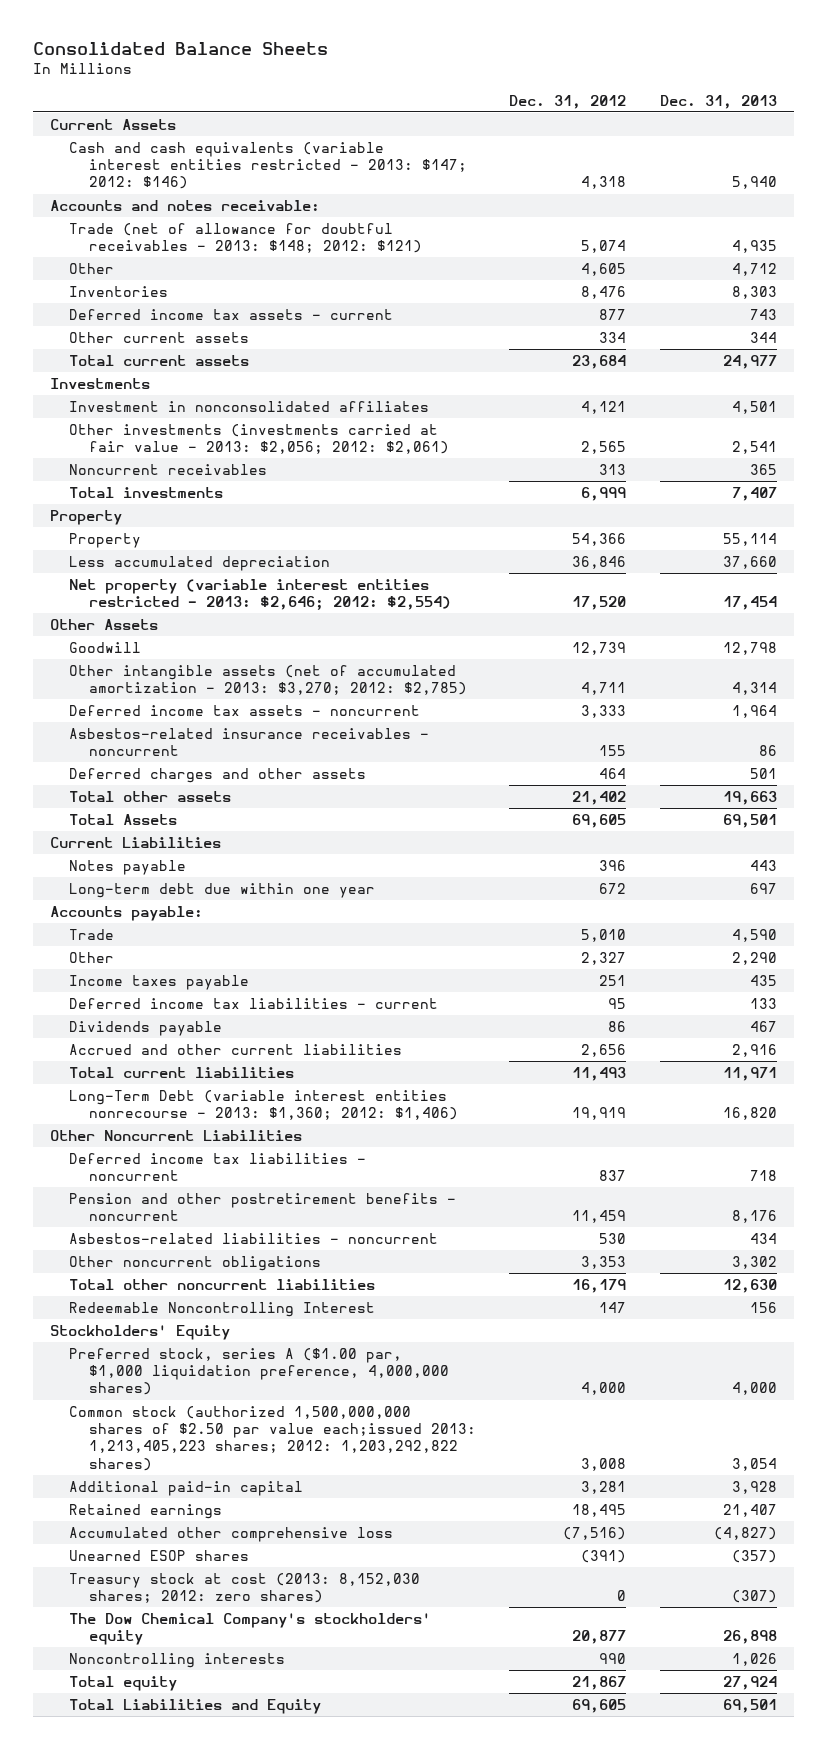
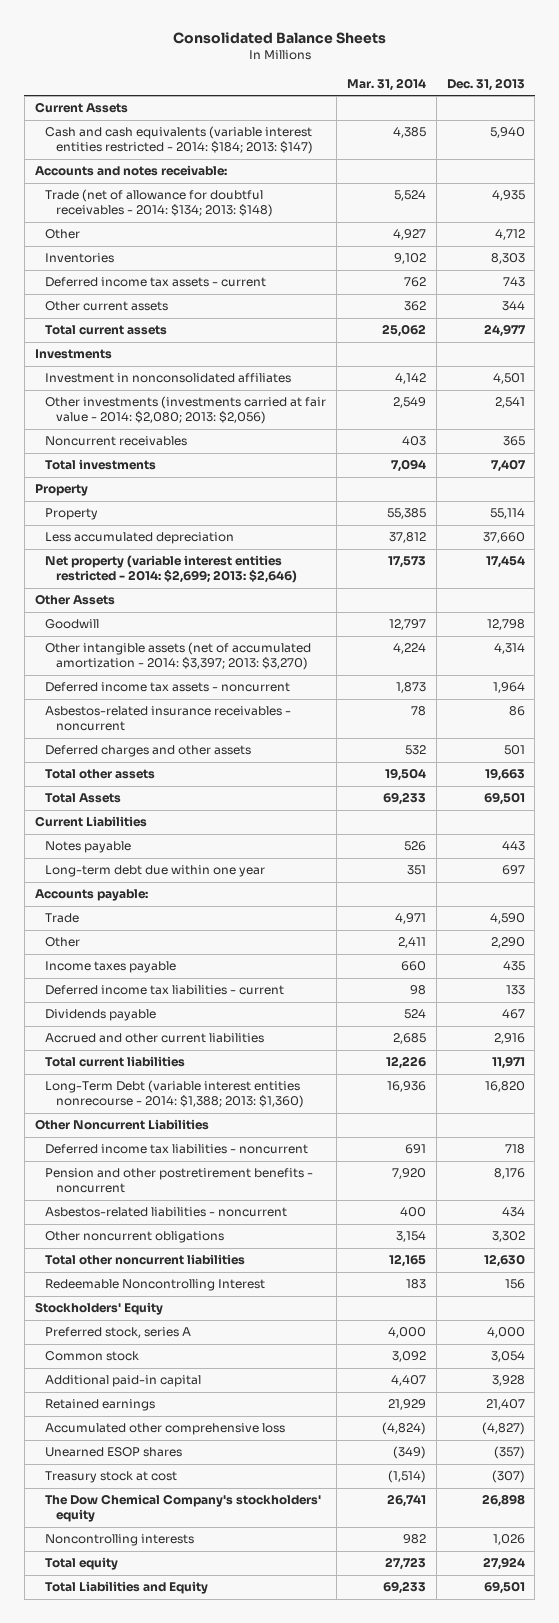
- | Dec. 31, 2012 | Dec. 31, 2013
+ | Mar. 31, 2014 | Dec. 31, 2013
- Cash and cash equivalents (variable interest entities restricted - 2013: $147; 2012: $146) | 4,318 | 5,940
+ Cash and cash equivalents (variable interest entities restricted - 2014: $184; 2013: $147) | 4,385 | 5,940
- Trade (net of allowance for doubtful receivables - 2013: $148; 2012: $121) | 5,074 | 4,935
+ Trade (net of allowance for doubtful receivables - 2014: $134; 2013: $148) | 5,524 | 4,935
- Other investments (investments carried at fair value - 2013: $2,056; 2012: $2,061) | 2,565 | 2,541
+ Other investments (investments carried at fair value - 2014: $2,080; 2013: $2,056) | 2,549 | 2,541
- Net property (variable interest entities restricted - 2013: $2,646; 2012: $2,554) | 17,520 | 17,454
+ Net property (variable interest entities restricted - 2014: $2,699; 2013: $2,646) | 17,573 | 17,454
- Other intangible assets (net of accumulated amortization - 2013: $3,270; 2012: $2,785) | 4,711 | 4,314
+ Other intangible assets (net of accumulated amortization - 2014: $3,397; 2013: $3,270) | 4,224 | 4,314
- Long-Term Debt (variable interest entities nonrecourse - 2013: $1,360; 2012: $1,406) | 19,919 | 16,820
+ Long-Term Debt (variable interest entities nonrecourse - 2014: $1,388; 2013: $1,360) | 16,936 | 16,820
- Preferred stock, series A ($1.00 par, $1,000 liquidation preference, 4,000,000 shares) | 4,000 | 4,000
- Common stock (authorized 1,500,000,000 shares of $2.50 par value each;issued 2013: 1,213,405,223 shares; 2012: 1,203,292,822 shares) | 3,008 | 3,054
+ Preferred stock, series A | 4,000 | 4,000
+ Common stock | 3,092 | 3,054
- Treasury stock at cost (2013: 8,152,030 shares; 2012: zero shares) | 0 | (307)
+ Treasury stock at cost | (1,514) | (307)

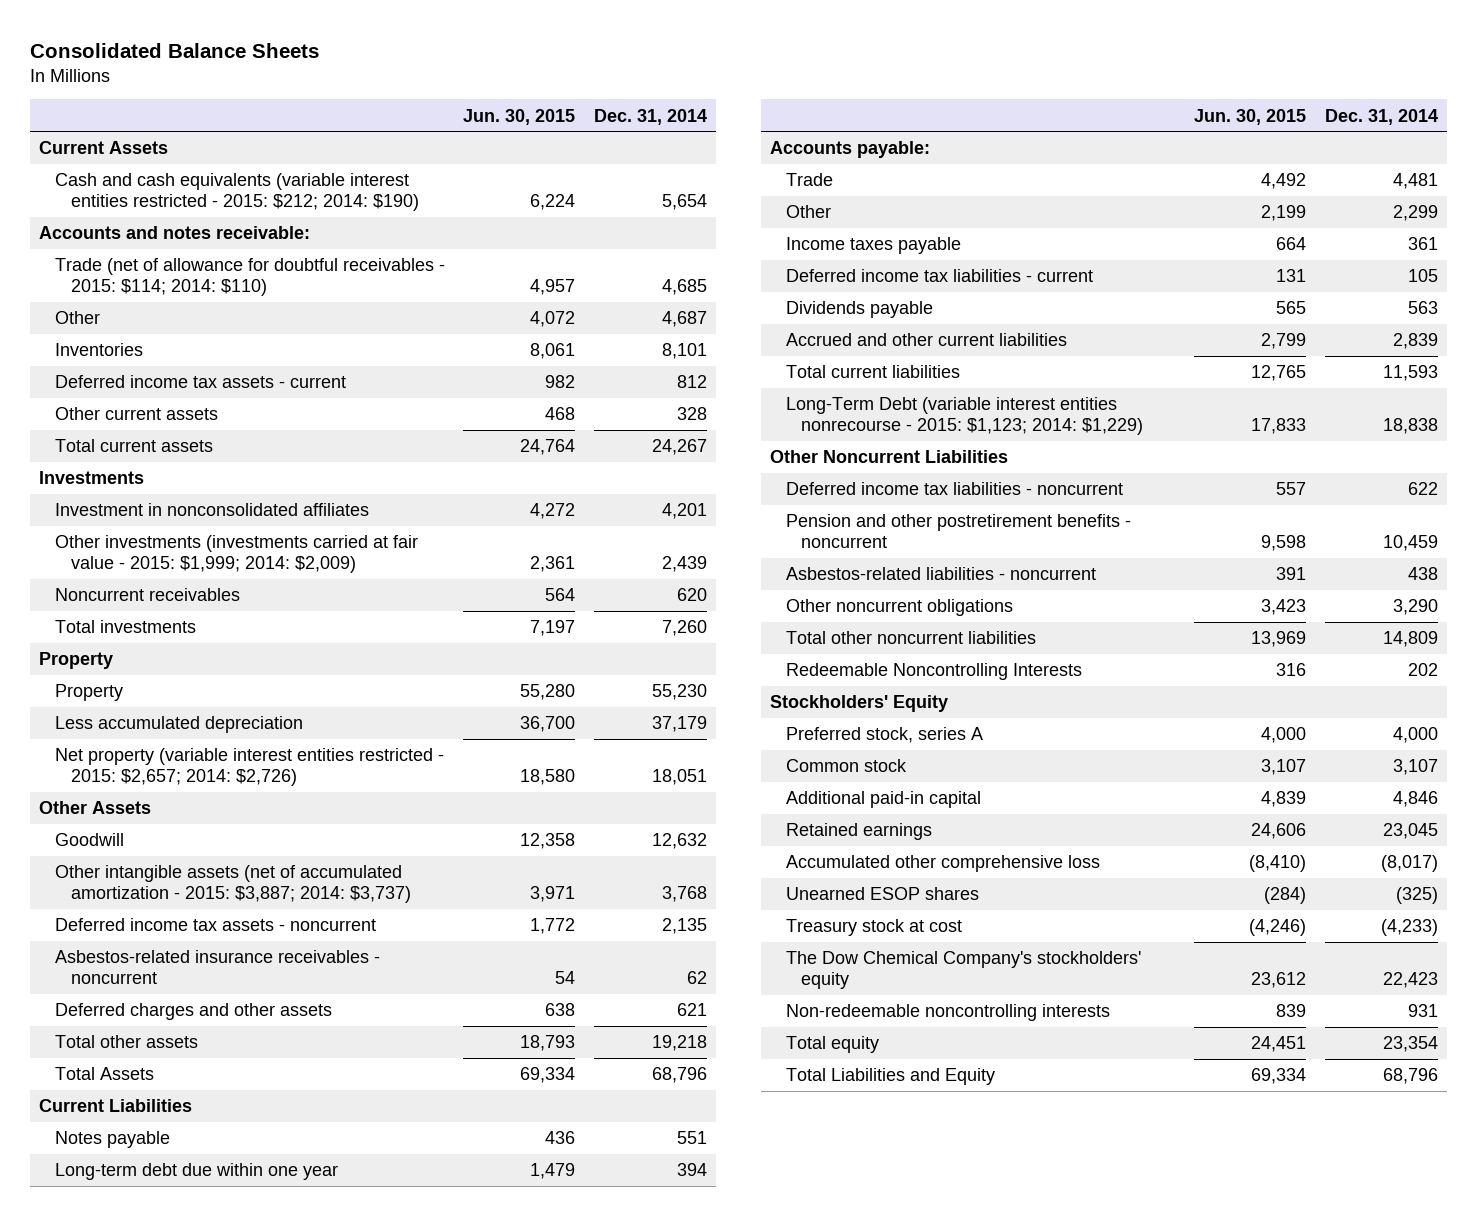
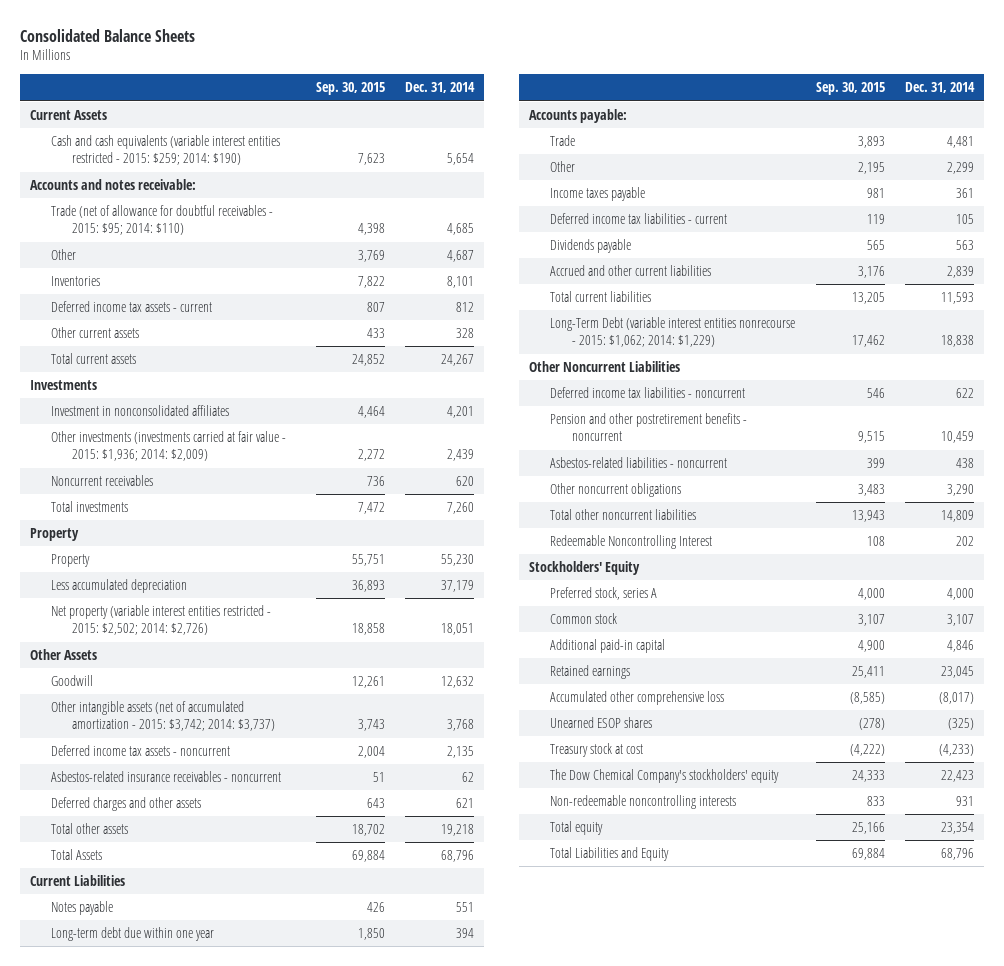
- | Jun. 30, 2015 | Dec. 31, 2014
+ | Sep. 30, 2015 | Dec. 31, 2014
- Cash and cash equivalents (variable interest entities restricted - 2015: $212; 2014: $190) | 6,224 | 5,654
+ Cash and cash equivalents (variable interest entities restricted - 2015: $259; 2014: $190) | 7,623 | 5,654
- Trade (net of allowance for doubtful receivables - 2015: $114; 2014: $110) | 4,957 | 4,685
+ Trade (net of allowance for doubtful receivables - 2015: $95; 2014: $110) | 4,398 | 4,685
- Other investments (investments carried at fair value - 2015: $1,999; 2014: $2,009) | 2,361 | 2,439
+ Other investments (investments carried at fair value - 2015: $1,936; 2014: $2,009) | 2,272 | 2,439
- Net property (variable interest entities restricted - 2015: $2,657; 2014: $2,726) | 18,580 | 18,051
+ Net property (variable interest entities restricted - 2015: $2,502; 2014: $2,726) | 18,858 | 18,051
- Other intangible assets (net of accumulated amortization - 2015: $3,887; 2014: $3,737) | 3,971 | 3,768
+ Other intangible assets (net of accumulated amortization - 2015: $3,742; 2014: $3,737) | 3,743 | 3,768
- Long-Term Debt (variable interest entities nonrecourse - 2015: $1,123; 2014: $1,229) | 17,833 | 18,838
+ Long-Term Debt (variable interest entities nonrecourse - 2015: $1,062; 2014: $1,229) | 17,462 | 18,838
- Redeemable Noncontrolling Interests | 316 | 202
+ Redeemable Noncontrolling Interest | 108 | 202

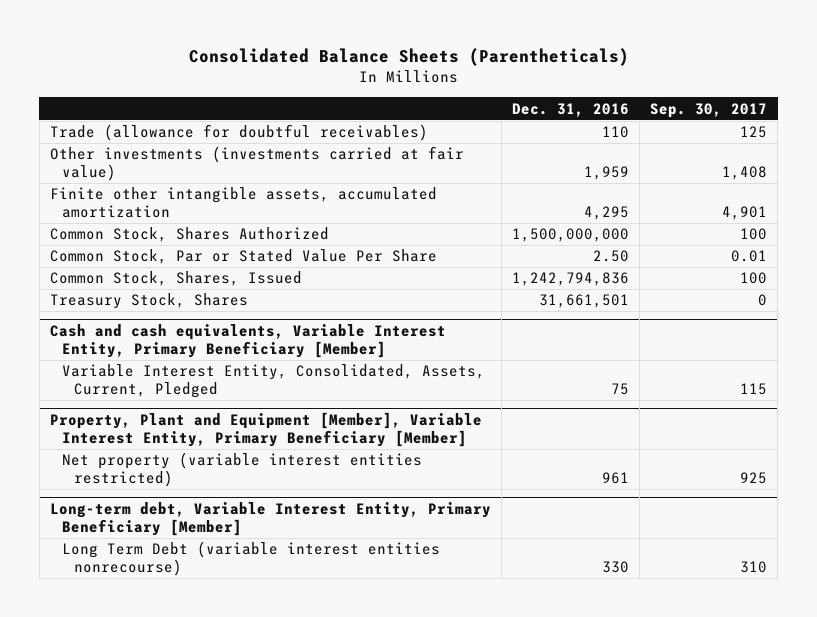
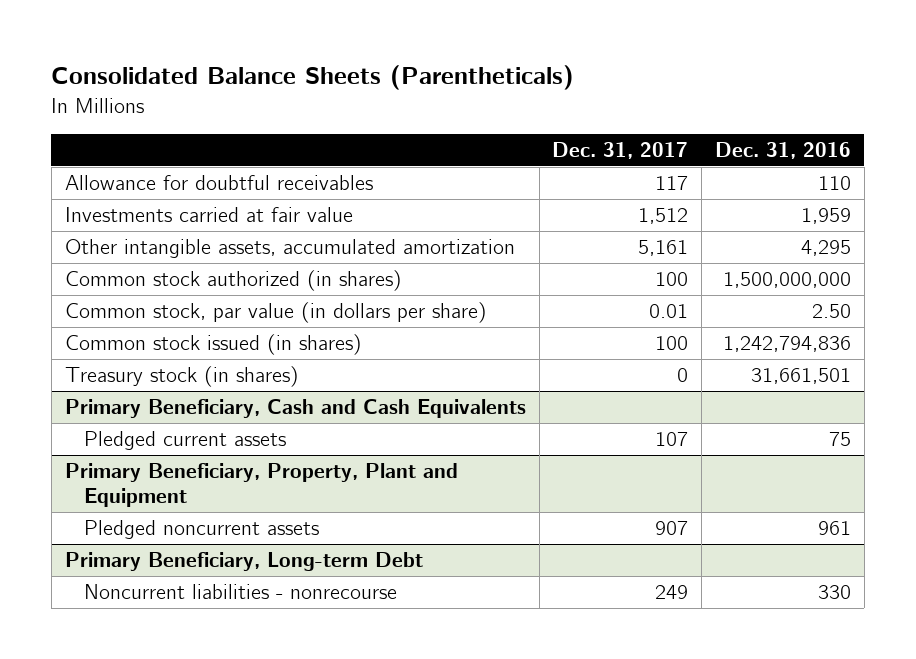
- | Dec. 31, 2016 | Sep. 30, 2017
+ | Dec. 31, 2017 | Dec. 31, 2016
- Trade (allowance for doubtful receivables) | 110 | 125
- Other investments (investments carried at fair value) | 1,959 | 1,408
- Finite other intangible assets, accumulated amortization | 4,295 | 4,901
- Common Stock, Shares Authorized | 1,500,000,000 | 100
- Common Stock, Par or Stated Value Per Share | 2.50 | 0.01
- Common Stock, Shares, Issued | 1,242,794,836 | 100
- Treasury Stock, Shares | 31,661,501 | 0
- Cash and cash equivalents, Variable Interest Entity, Primary Beneficiary [Member]
- Variable Interest Entity, Consolidated, Assets, Current, Pledged | 75 | 115
- Property, Plant and Equipment [Member], Variable Interest Entity, Primary Beneficiary [Member]
- Net property (variable interest entities restricted) | 961 | 925
- Long-term debt, Variable Interest Entity, Primary Beneficiary [Member]
- Long Term Debt (variable interest entities nonrecourse) | 330 | 310
+ Allowance for doubtful receivables | 117 | 110
+ Investments carried at fair value | 1,512 | 1,959
+ Other intangible assets, accumulated amortization | 5,161 | 4,295
+ Common stock authorized (in shares) | 100 | 1,500,000,000
+ Common stock, par value (in dollars per share) | 0.01 | 2.50
+ Common stock issued (in shares) | 100 | 1,242,794,836
+ Treasury stock (in shares) | 0 | 31,661,501
+ Primary Beneficiary, Cash and Cash Equivalents
+ Pledged current assets | 107 | 75
+ Primary Beneficiary, Property, Plant and Equipment
+ Pledged noncurrent assets | 907 | 961
+ Primary Beneficiary, Long-term Debt
+ Noncurrent liabilities - nonrecourse | 249 | 330

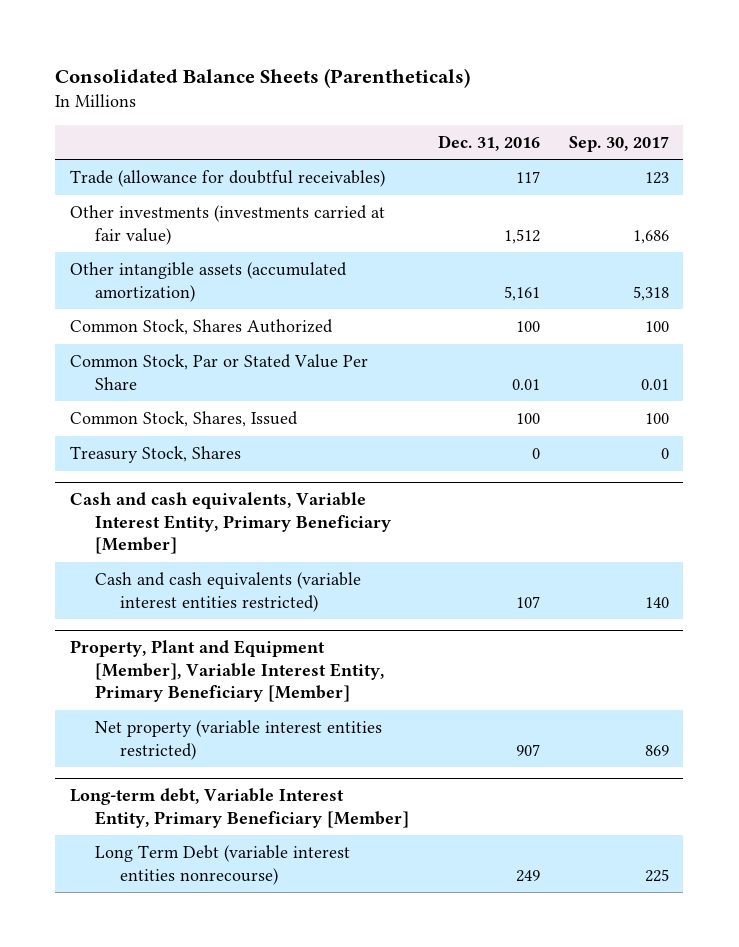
- | Dec. 31, 2017 | Dec. 31, 2016
+ | Dec. 31, 2016 | Sep. 30, 2017
- Allowance for doubtful receivables | 117 | 110
- Investments carried at fair value | 1,512 | 1,959
- Other intangible assets, accumulated amortization | 5,161 | 4,295
- Common stock authorized (in shares) | 100 | 1,500,000,000
- Common stock, par value (in dollars per share) | 0.01 | 2.50
- Common stock issued (in shares) | 100 | 1,242,794,836
- Treasury stock (in shares) | 0 | 31,661,501
- Primary Beneficiary, Cash and Cash Equivalents
- Pledged current assets | 107 | 75
- Primary Beneficiary, Property, Plant and Equipment
- Pledged noncurrent assets | 907 | 961
- Primary Beneficiary, Long-term Debt
- Noncurrent liabilities - nonrecourse | 249 | 330
+ Trade (allowance for doubtful receivables) | 117 | 123
+ Other investments (investments carried at fair value) | 1,512 | 1,686
+ Other intangible assets (accumulated amortization) | 5,161 | 5,318
+ Common Stock, Shares Authorized | 100 | 100
+ Common Stock, Par or Stated Value Per Share | 0.01 | 0.01
+ Common Stock, Shares, Issued | 100 | 100
+ Treasury Stock, Shares | 0 | 0
+ Cash and cash equivalents, Variable Interest Entity, Primary Beneficiary [Member]
+ Cash and cash equivalents (variable interest entities restricted) | 107 | 140
+ Property, Plant and Equipment [Member], Variable Interest Entity, Primary Beneficiary [Member]
+ Net property (variable interest entities restricted) | 907 | 869
+ Long-term debt, Variable Interest Entity, Primary Beneficiary [Member]
+ Long Term Debt (variable interest entities nonrecourse) | 249 | 225

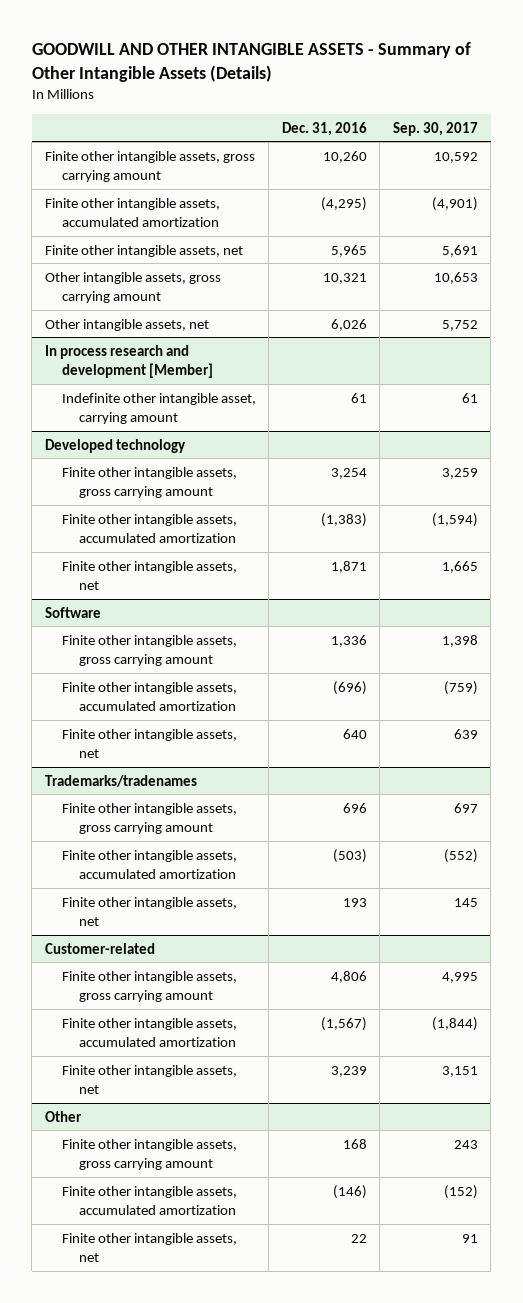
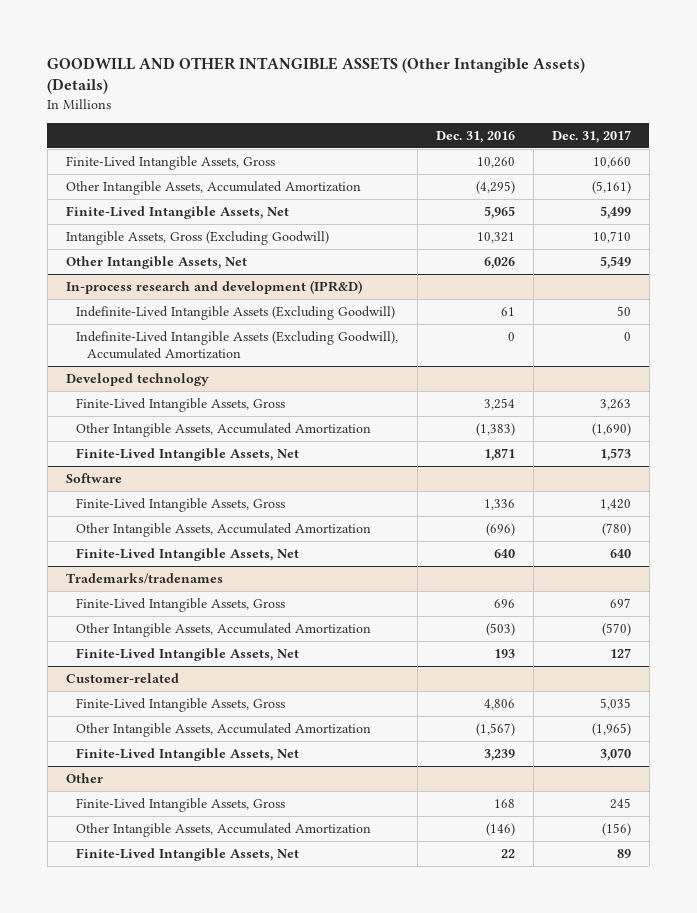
- GOODWILL AND OTHER INTANGIBLE ASSETS - Summary of Other Intangible Assets (Details)
+ GOODWILL AND OTHER INTANGIBLE ASSETS (Other Intangible Assets) (Details)
- | Dec. 31, 2016 | Sep. 30, 2017
+ | Dec. 31, 2016 | Dec. 31, 2017
- Finite other intangible assets, gross carrying amount | 10,260 | 10,592
- Finite other intangible assets, accumulated amortization | (4,295) | (4,901)
- Finite other intangible assets, net | 5,965 | 5,691
- Other intangible assets, gross carrying amount | 10,321 | 10,653
- Other intangible assets, net | 6,026 | 5,752
- In process research and development [Member]
- Indefinite other intangible asset, carrying amount | 61 | 61
+ Finite-Lived Intangible Assets, Gross | 10,260 | 10,660
+ Other Intangible Assets, Accumulated Amortization | (4,295) | (5,161)
+ Finite-Lived Intangible Assets, Net | 5,965 | 5,499
+ Intangible Assets, Gross (Excluding Goodwill) | 10,321 | 10,710
+ Other Intangible Assets, Net | 6,026 | 5,549
+ In-process research and development (IPR&D)
+ Indefinite-Lived Intangible Assets (Excluding Goodwill) | 61 | 50
+ Indefinite-Lived Intangible Assets (Excluding Goodwill), Accumulated Amortization | 0 | 0
@ Developed technology
- Finite other intangible assets, gross carrying amount | 3,254 | 3,259
- Finite other intangible assets, accumulated amortization | (1,383) | (1,594)
- Finite other intangible assets, net | 1,871 | 1,665
+ Finite-Lived Intangible Assets, Gross | 3,254 | 3,263
+ Other Intangible Assets, Accumulated Amortization | (1,383) | (1,690)
+ Finite-Lived Intangible Assets, Net | 1,871 | 1,573
@ Software
- Finite other intangible assets, gross carrying amount | 1,336 | 1,398
- Finite other intangible assets, accumulated amortization | (696) | (759)
- Finite other intangible assets, net | 640 | 639
+ Finite-Lived Intangible Assets, Gross | 1,336 | 1,420
+ Other Intangible Assets, Accumulated Amortization | (696) | (780)
+ Finite-Lived Intangible Assets, Net | 640 | 640
@ Trademarks/tradenames
- Finite other intangible assets, gross carrying amount | 696 | 697
- Finite other intangible assets, accumulated amortization | (503) | (552)
- Finite other intangible assets, net | 193 | 145
+ Finite-Lived Intangible Assets, Gross | 696 | 697
+ Other Intangible Assets, Accumulated Amortization | (503) | (570)
+ Finite-Lived Intangible Assets, Net | 193 | 127
@ Customer-related
- Finite other intangible assets, gross carrying amount | 4,806 | 4,995
- Finite other intangible assets, accumulated amortization | (1,567) | (1,844)
- Finite other intangible assets, net | 3,239 | 3,151
+ Finite-Lived Intangible Assets, Gross | 4,806 | 5,035
+ Other Intangible Assets, Accumulated Amortization | (1,567) | (1,965)
+ Finite-Lived Intangible Assets, Net | 3,239 | 3,070
@ Other
- Finite other intangible assets, gross carrying amount | 168 | 243
- Finite other intangible assets, accumulated amortization | (146) | (152)
- Finite other intangible assets, net | 22 | 91
+ Finite-Lived Intangible Assets, Gross | 168 | 245
+ Other Intangible Assets, Accumulated Amortization | (146) | (156)
+ Finite-Lived Intangible Assets, Net | 22 | 89

